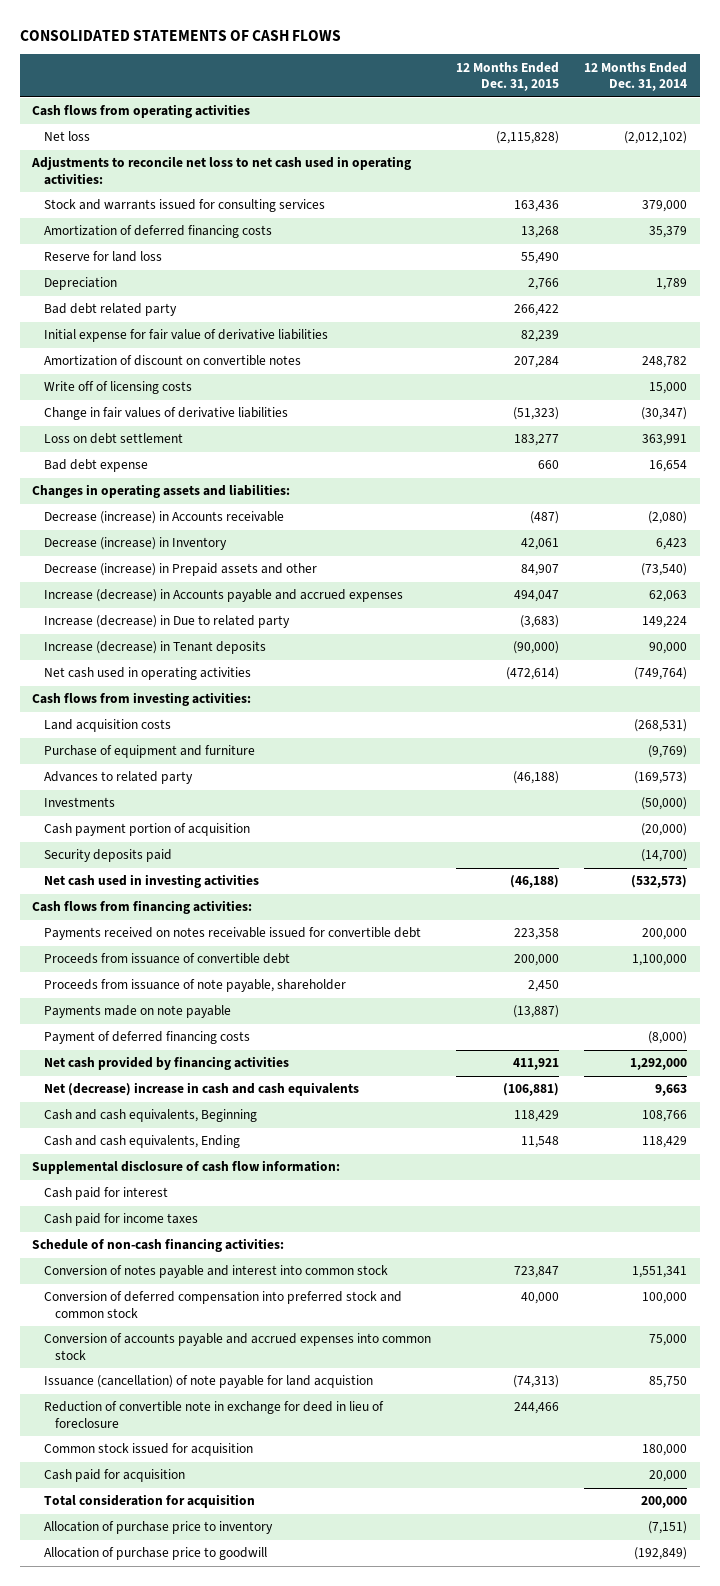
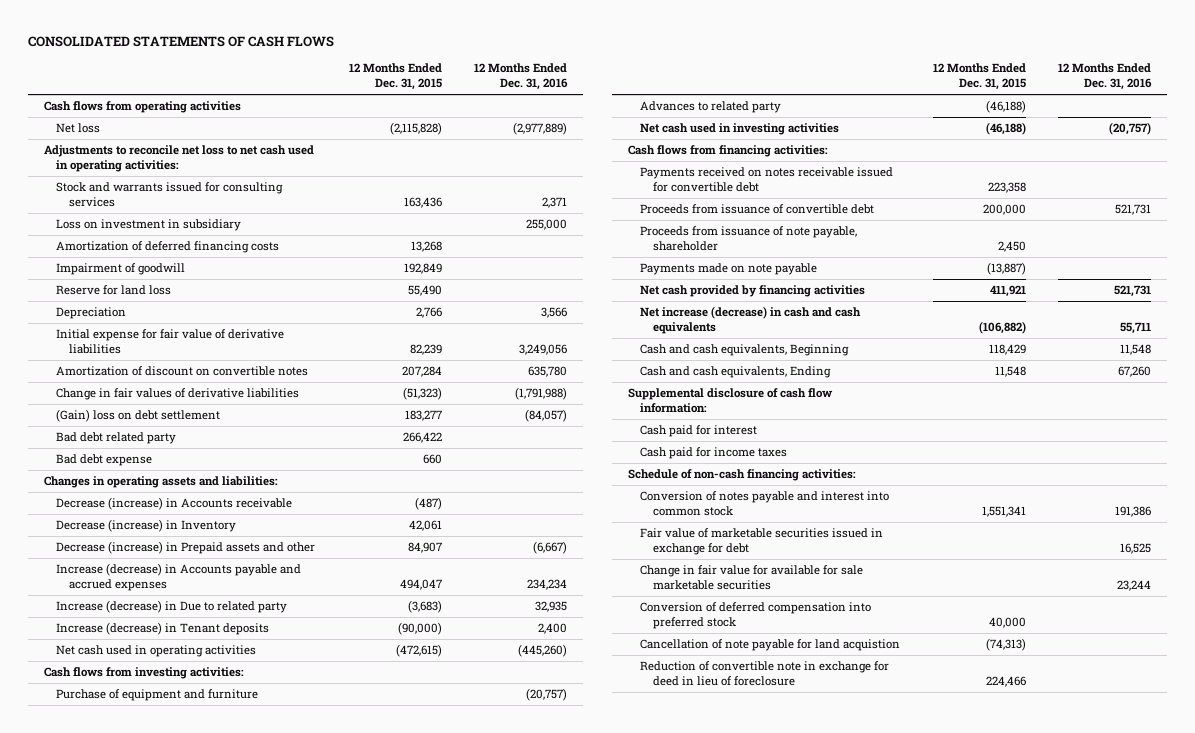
- | 12 Months Ended Dec. 31, 2015 | 12 Months Ended Dec. 31, 2014
+ | 12 Months Ended Dec. 31, 2015 | 12 Months Ended Dec. 31, 2016
+ Loss on investment in subsidiary | | 255,000
+ Impairment of goodwill | 192,849 |
- Write off of licensing costs | | 15,000
- Loss on debt settlement | 183,277 | 363,991
+ (Gain) loss on debt settlement | 183,277 | (84,057)
moved down: Bad debt related party | 266,422 |
- Net cash used in operating activities | (472,614) | (749,764)
+ Net cash used in operating activities | (472,615) | (445,260)
- Land acquisition costs | | (268,531)
- Investments | | (50,000)
- Cash payment portion of acquisition | | (20,000)
- Security deposits paid | | (14,700)
- Payment of deferred financing costs | | (8,000)
- Net (decrease) increase in cash and cash equivalents | (106,881) | 9,663
+ Net increase (decrease) in cash and cash equivalents | (106,882) | 55,711
- Conversion of notes payable and interest into common stock | 723,847 | 1,551,341
- Conversion of deferred compensation into preferred stock and common stock | 40,000 | 100,000
- Conversion of accounts payable and accrued expenses into common stock | | 75,000
- Issuance (cancellation) of note payable for land acquistion | (74,313) | 85,750
- Reduction of convertible note in exchange for deed in lieu of foreclosure | 244,466 |
- Common stock issued for acquisition | | 180,000
- Cash paid for acquisition | | 20,000
- Total consideration for acquisition | | 200,000
- Allocation of purchase price to inventory | | (7,151)
- Allocation of purchase price to goodwill | | (192,849)
+ Conversion of notes payable and interest into common stock | 1,551,341 | 191,386
+ Fair value of marketable securities issued in exchange for debt | | 16,525
+ Change in fair value for available for sale marketable securities | | 23,244
+ Conversion of deferred compensation into preferred stock | 40,000 |
+ Cancellation of note payable for land acquistion | (74,313) |
+ Reduction of convertible note in exchange for deed in lieu of foreclosure | 224,466 |

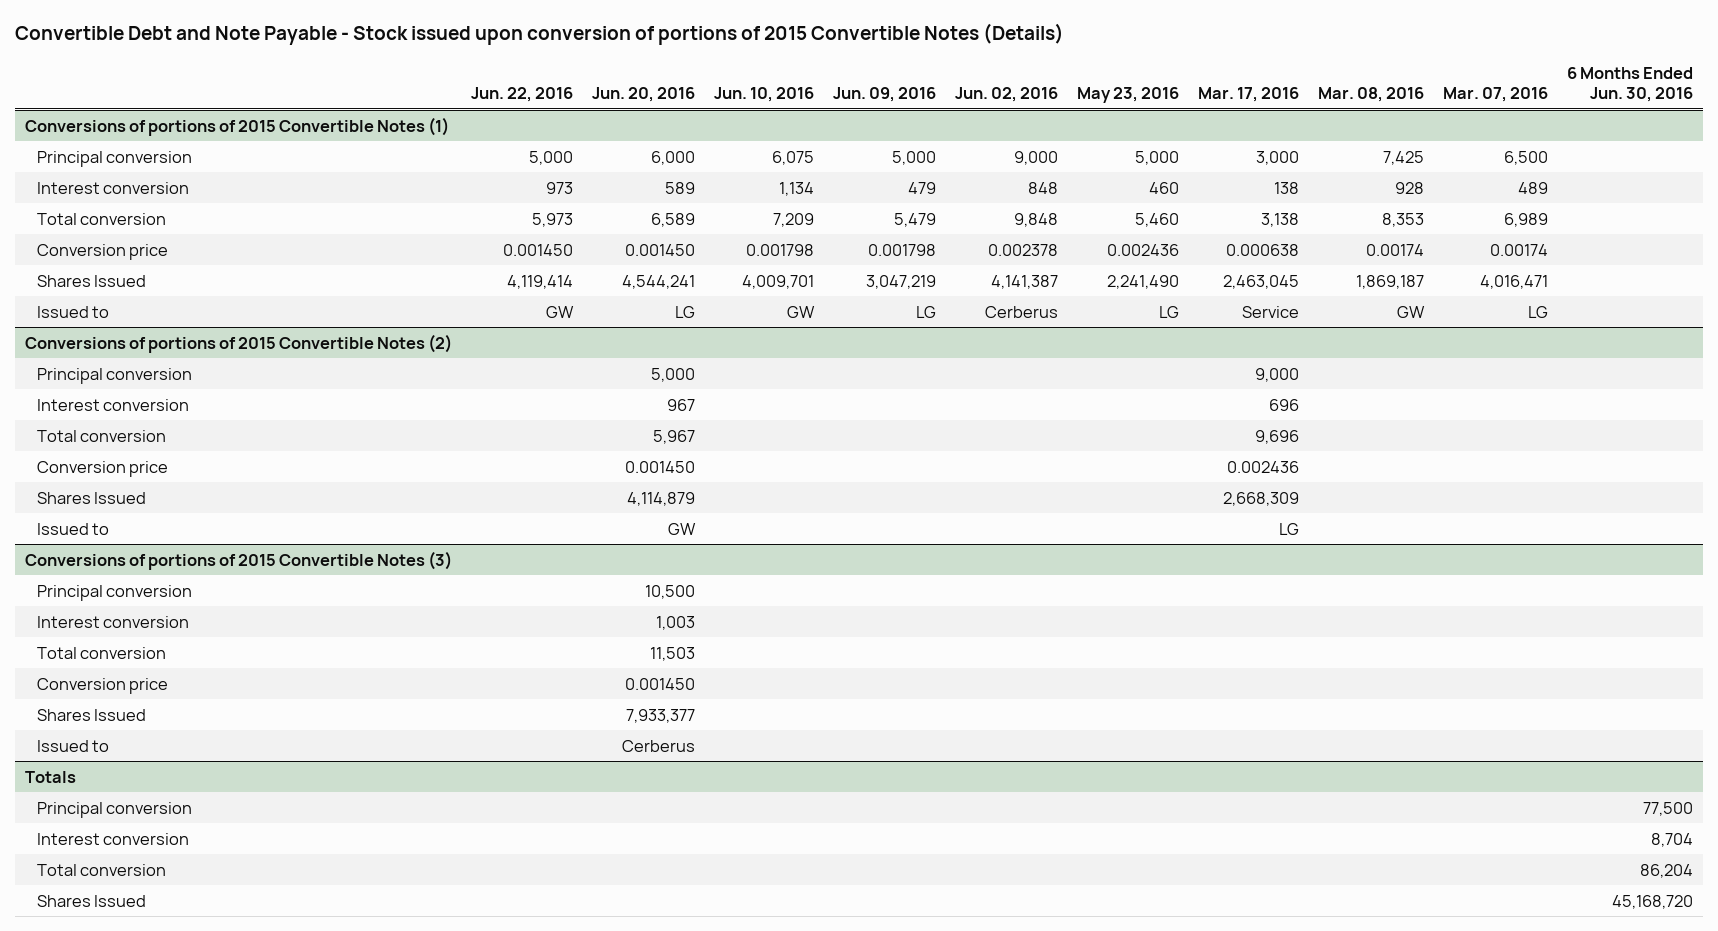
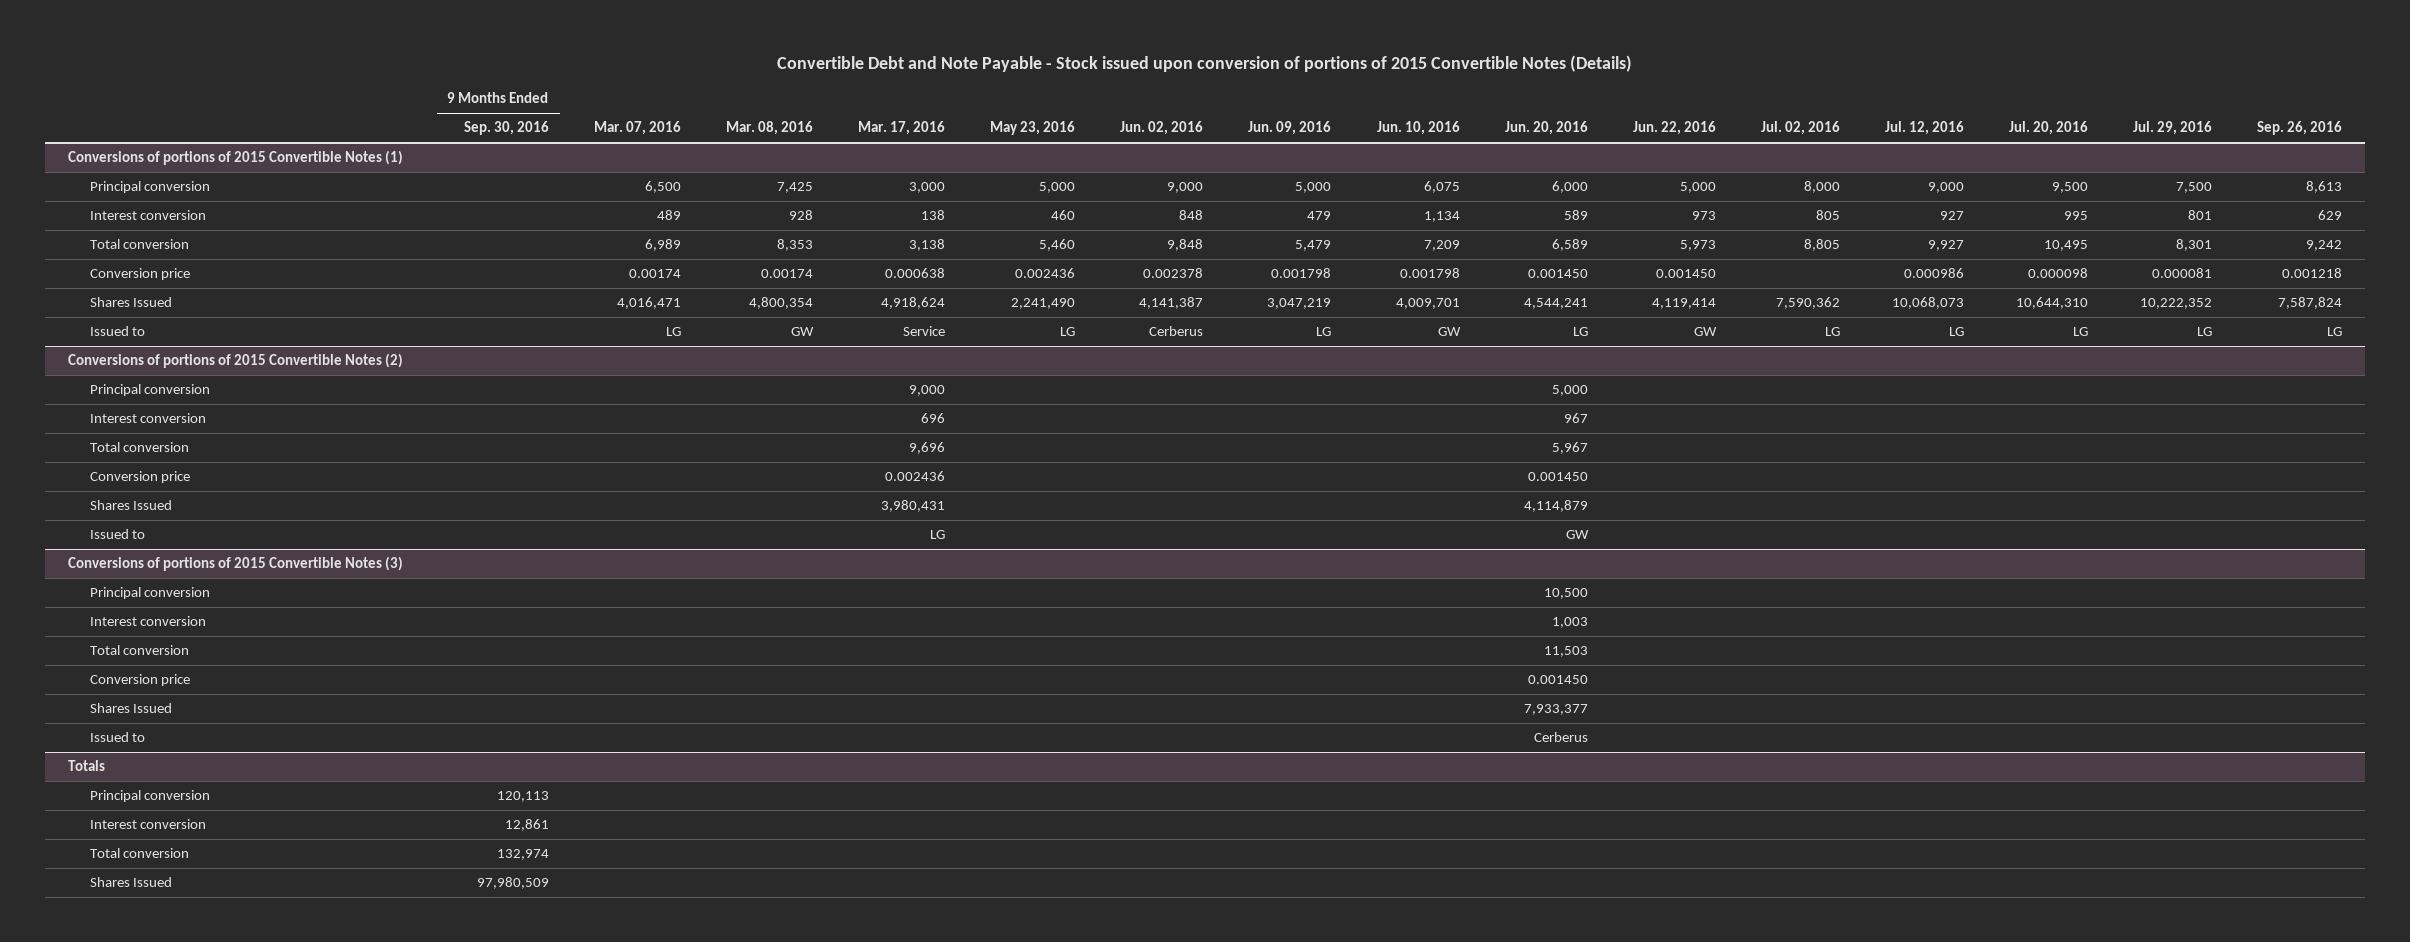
- | Jun. 22, 2016 | Jun. 20, 2016 | Jun. 10, 2016 | Jun. 09, 2016 | Jun. 02, 2016 | May 23, 2016 | Mar. 17, 2016 | Mar. 08, 2016 | Mar. 07, 2016 | 6 Months Ended Jun. 30, 2016
+ | 9 Months Ended Sep. 30, 2016 | Mar. 07, 2016 | Mar. 08, 2016 | Mar. 17, 2016 | May 23, 2016 | Jun. 02, 2016 | Jun. 09, 2016 | Jun. 10, 2016 | Jun. 20, 2016 | Jun. 22, 2016 | Jul. 02, 2016 | Jul. 12, 2016 | Jul. 20, 2016 | Jul. 29, 2016 | Sep. 26, 2016
@ Conversions of portions of 2015 Convertible Notes (1)
- Shares Issued | 4,119,414 | 4,544,241 | 4,009,701 | 3,047,219 | 4,141,387 | 2,241,490 | 2,463,045 | 1,869,187 | 4,016,471 |
+ Shares Issued | | 4,016,471 | 4,800,354 | 4,918,624 | 2,241,490 | 4,141,387 | 3,047,219 | 4,009,701 | 4,544,241 | 4,119,414 | 7,590,362 | 10,068,073 | 10,644,310 | 10,222,352 | 7,587,824
@ Conversions of portions of 2015 Convertible Notes (2)
- Shares Issued | | 4,114,879 | | | | | 2,668,309 | | |
+ Shares Issued | | | | 3,980,431 | | | | | 4,114,879 | | | | | |

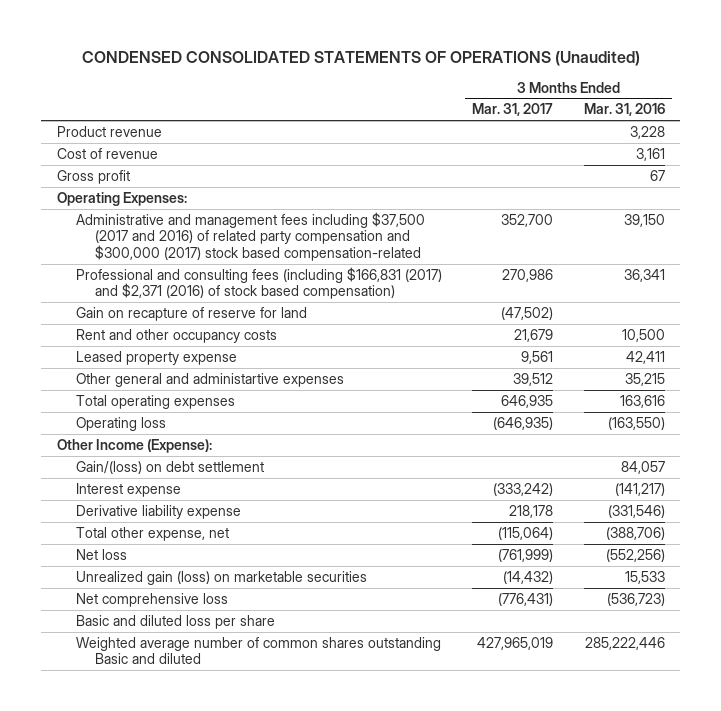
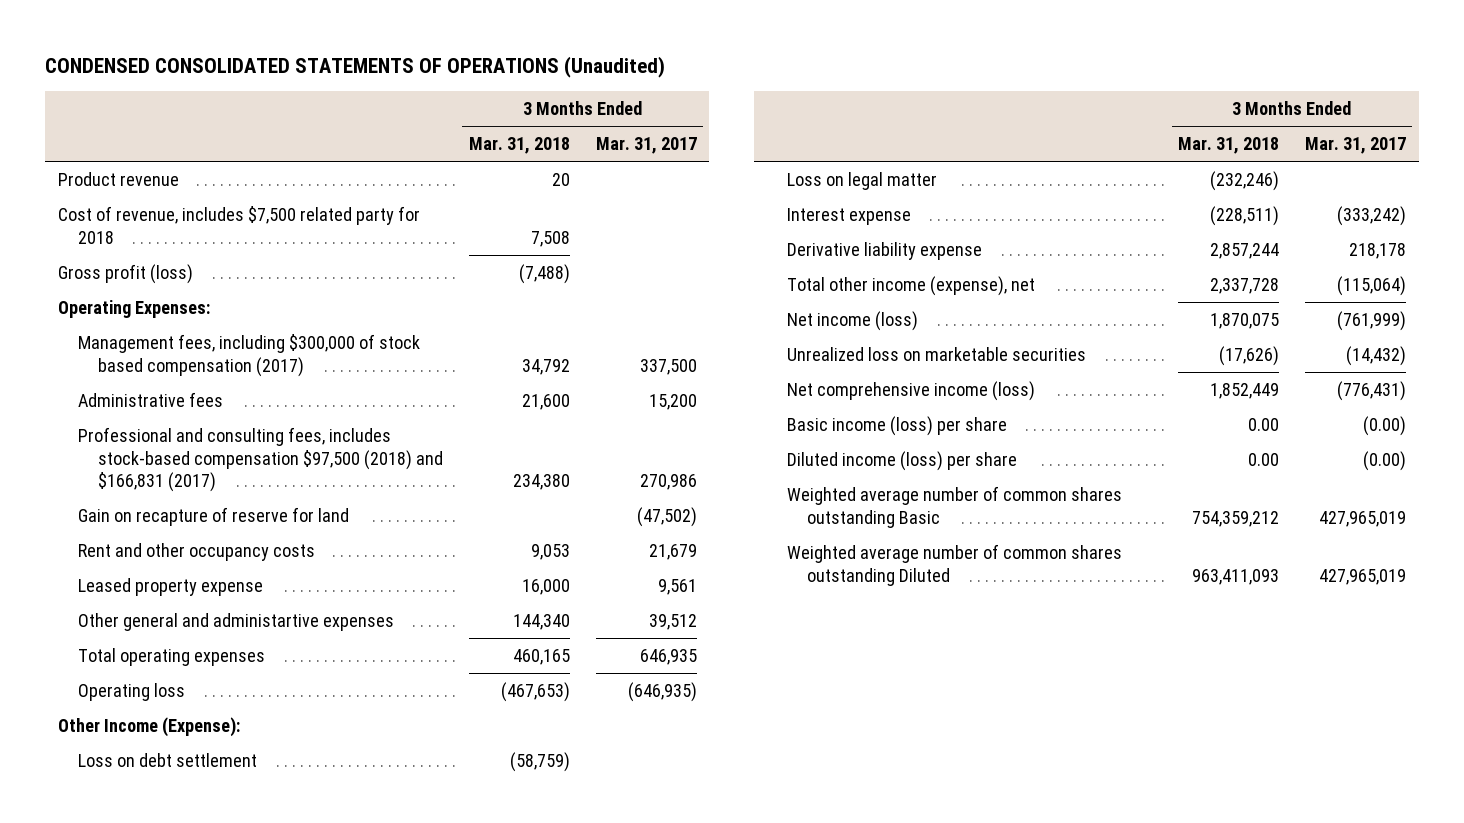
- | 3 Months Ended Mar. 31, 2017 | 3 Months Ended Mar. 31, 2016
+ | 3 Months Ended Mar. 31, 2018 | 3 Months Ended Mar. 31, 2017
- Cost of revenue | | 3,161
- Gross profit | | 67
+ Cost of revenue, includes $7,500 related party for 2018 | 7,508 |
+ Gross profit (loss) | (7,488) |
- Administrative and management fees including $37,500 (2017 and 2016) of related party compensation and $300,000 (2017) stock based compensation-related | 352,700 | 39,150
- Professional and consulting fees (including $166,831 (2017) and $2,371 (2016) of stock based compensation) | 270,986 | 36,341
+ Management fees, including $300,000 of stock based compensation (2017) | 34,792 | 337,500
+ Administrative fees | 21,600 | 15,200
+ Professional and consulting fees, includes stock-based compensation $97,500 (2018) and $166,831 (2017) | 234,380 | 270,986
- Gain/(loss) on debt settlement | | 84,057
+ Loss on debt settlement | (58,759) |
+ Loss on legal matter | (232,246) |
- Total other expense, net | (115,064) | (388,706)
- Net loss | (761,999) | (552,256)
- Unrealized gain (loss) on marketable securities | (14,432) | 15,533
- Net comprehensive loss | (776,431) | (536,723)
- Basic and diluted loss per share
- Weighted average number of common shares outstanding Basic and diluted | 427,965,019 | 285,222,446
+ Total other income (expense), net | 2,337,728 | (115,064)
+ Net income (loss) | 1,870,075 | (761,999)
+ Unrealized loss on marketable securities | (17,626) | (14,432)
+ Net comprehensive income (loss) | 1,852,449 | (776,431)
+ Basic income (loss) per share | 0.00 | (0.00)
+ Diluted income (loss) per share | 0.00 | (0.00)
+ Weighted average number of common shares outstanding Basic | 754,359,212 | 427,965,019
+ Weighted average number of common shares outstanding Diluted | 963,411,093 | 427,965,019

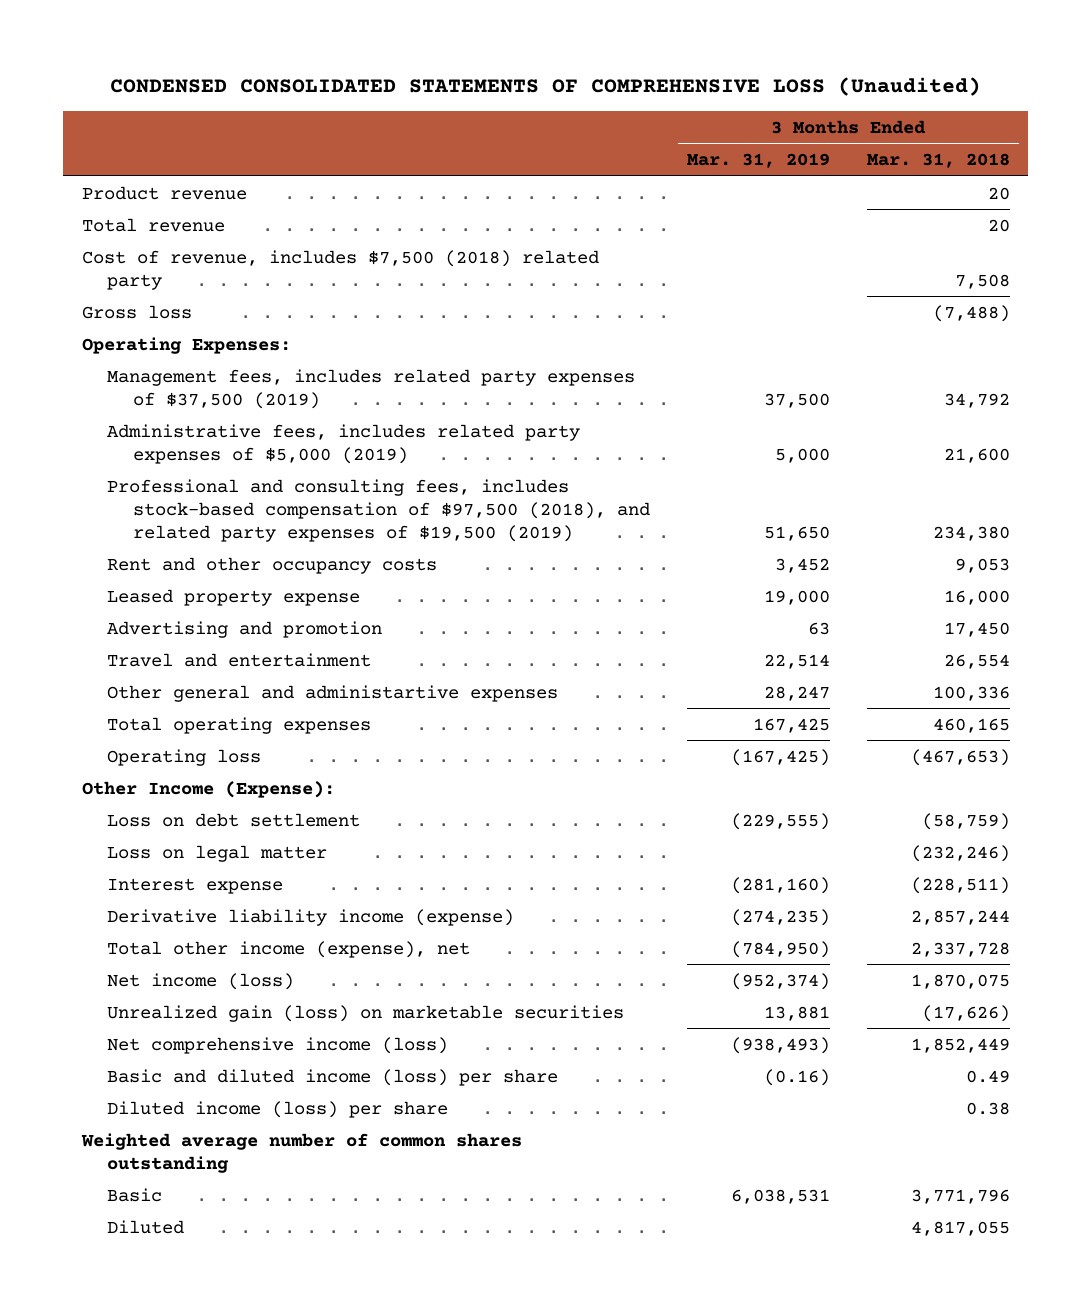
- CONDENSED CONSOLIDATED STATEMENTS OF OPERATIONS (Unaudited)
+ CONDENSED CONSOLIDATED STATEMENTS OF COMPREHENSIVE LOSS (Unaudited)
- | 3 Months Ended Mar. 31, 2018 | 3 Months Ended Mar. 31, 2017
+ | 3 Months Ended Mar. 31, 2019 | 3 Months Ended Mar. 31, 2018
- Cost of revenue, includes $7,500 related party for 2018 | 7,508 |
- Gross profit (loss) | (7,488) |
+ Total revenue | | 20
+ Cost of revenue, includes $7,500 (2018) related party | | 7,508
+ Gross loss | | (7,488)
- Management fees, including $300,000 of stock based compensation (2017) | 34,792 | 337,500
- Administrative fees | 21,600 | 15,200
- Professional and consulting fees, includes stock-based compensation $97,500 (2018) and $166,831 (2017) | 234,380 | 270,986
- Gain on recapture of reserve for land | | (47,502)
+ Management fees, includes related party expenses of $37,500 (2019) | 37,500 | 34,792
+ Administrative fees, includes related party expenses of $5,000 (2019) | 5,000 | 21,600
+ Professional and consulting fees, includes stock-based compensation of $97,500 (2018), and related party expenses of $19,500 (2019) | 51,650 | 234,380
- Other general and administartive expenses | 144,340 | 39,512
+ Advertising and promotion | 63 | 17,450
+ Travel and entertainment | 22,514 | 26,554
+ Other general and administartive expenses | 28,247 | 100,336
- Derivative liability expense | 2,857,244 | 218,178
+ Derivative liability income (expense) | (274,235) | 2,857,244
- Unrealized loss on marketable securities | (17,626) | (14,432)
+ Unrealized gain (loss) on marketable securities | 13,881 | (17,626)
- Basic income (loss) per share | 0.00 | (0.00)
- Diluted income (loss) per share | 0.00 | (0.00)
- Weighted average number of common shares outstanding Basic | 754,359,212 | 427,965,019
- Weighted average number of common shares outstanding Diluted | 963,411,093 | 427,965,019
+ Basic and diluted income (loss) per share | (0.16) | 0.49
+ Diluted income (loss) per share | | 0.38
+ Weighted average number of common shares outstanding
+ Basic | 6,038,531 | 3,771,796
+ Diluted | | 4,817,055

